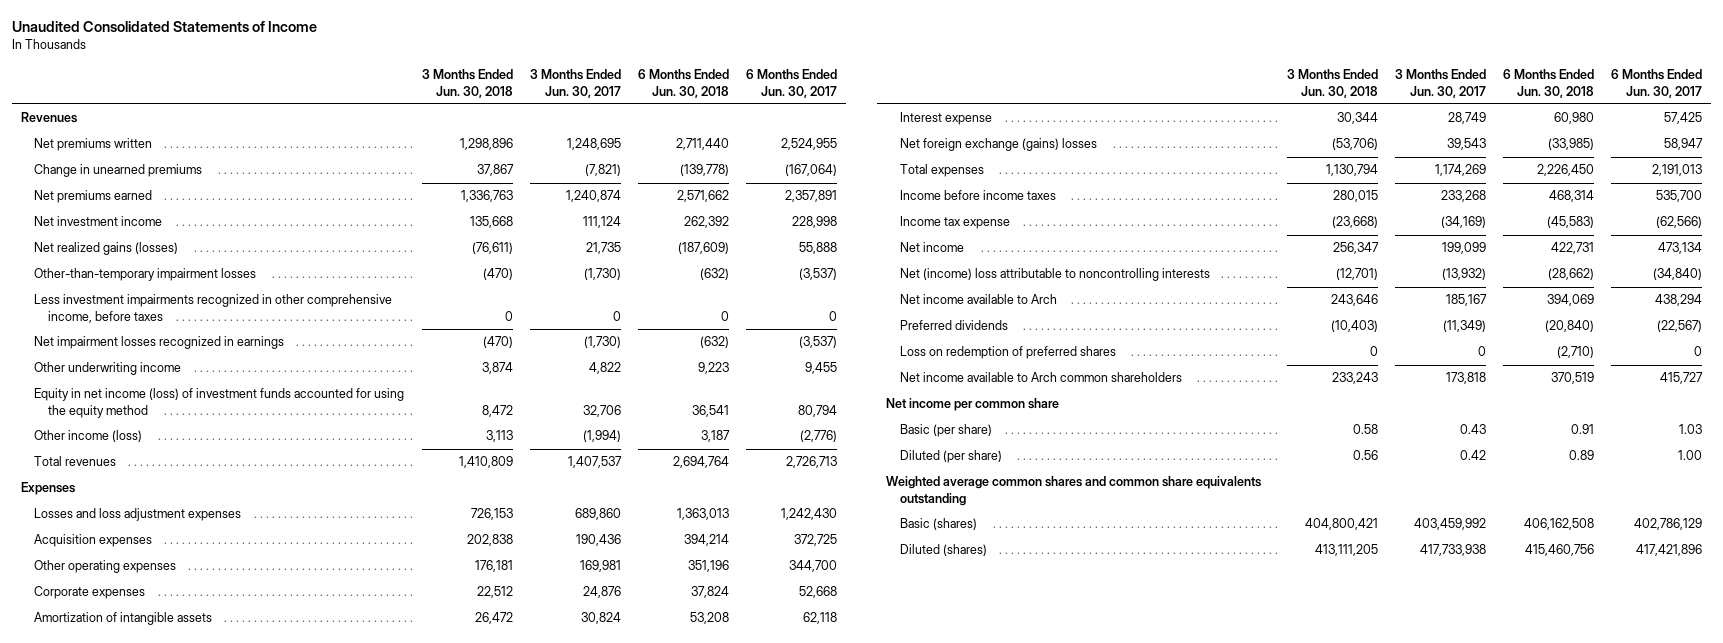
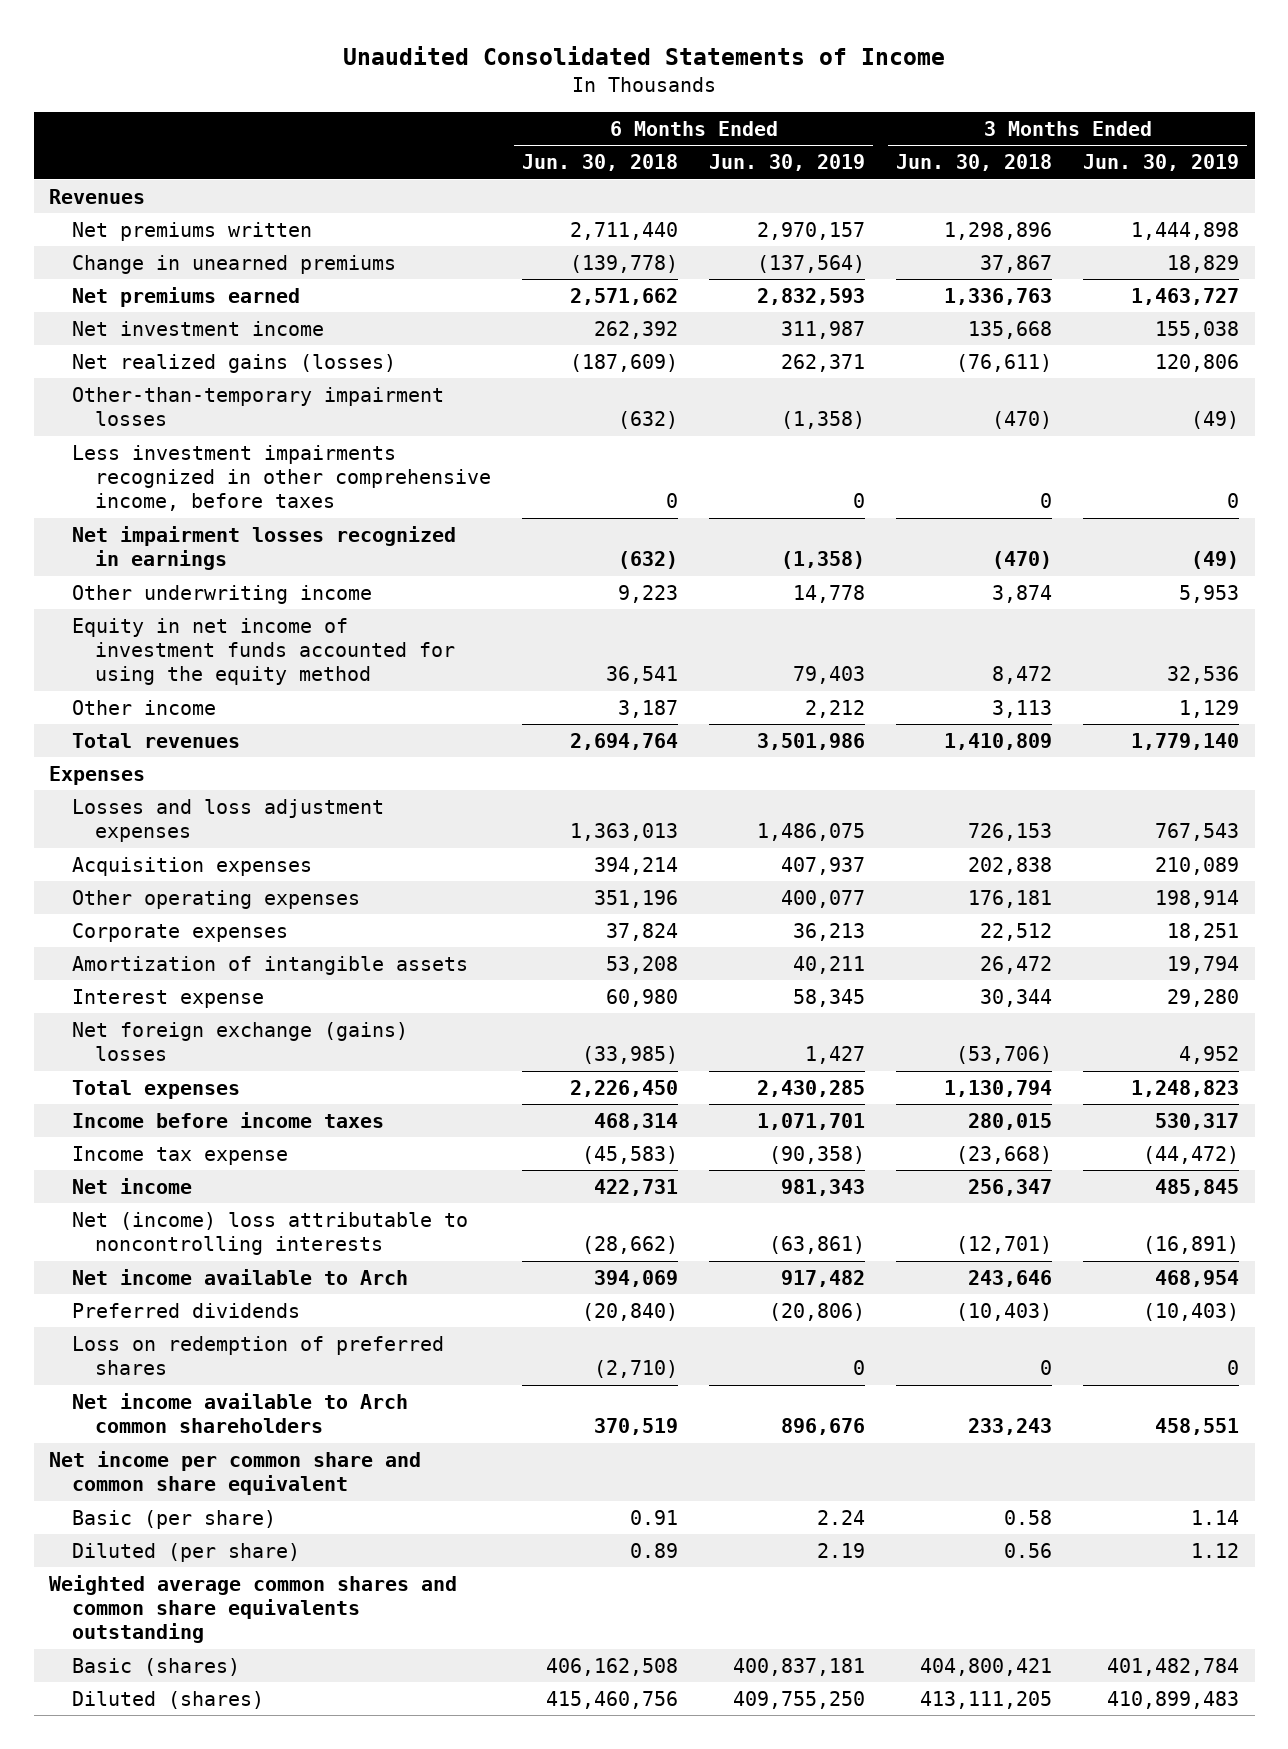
- | 3 Months Ended Jun. 30, 2018 | 3 Months Ended Jun. 30, 2017 | 6 Months Ended Jun. 30, 2018 | 6 Months Ended Jun. 30, 2017
+ | 6 Months Ended Jun. 30, 2018 | 6 Months Ended Jun. 30, 2019 | 3 Months Ended Jun. 30, 2018 | 3 Months Ended Jun. 30, 2019
- Equity in net income (loss) of investment funds accounted for using the equity method | 8,472 | 32,706 | 36,541 | 80,794
- Other income (loss) | 3,113 | (1,994) | 3,187 | (2,776)
+ Equity in net income of investment funds accounted for using the equity method | 36,541 | 79,403 | 8,472 | 32,536
+ Other income | 3,187 | 2,212 | 3,113 | 1,129
- Net income per common share
+ Net income per common share and common share equivalent

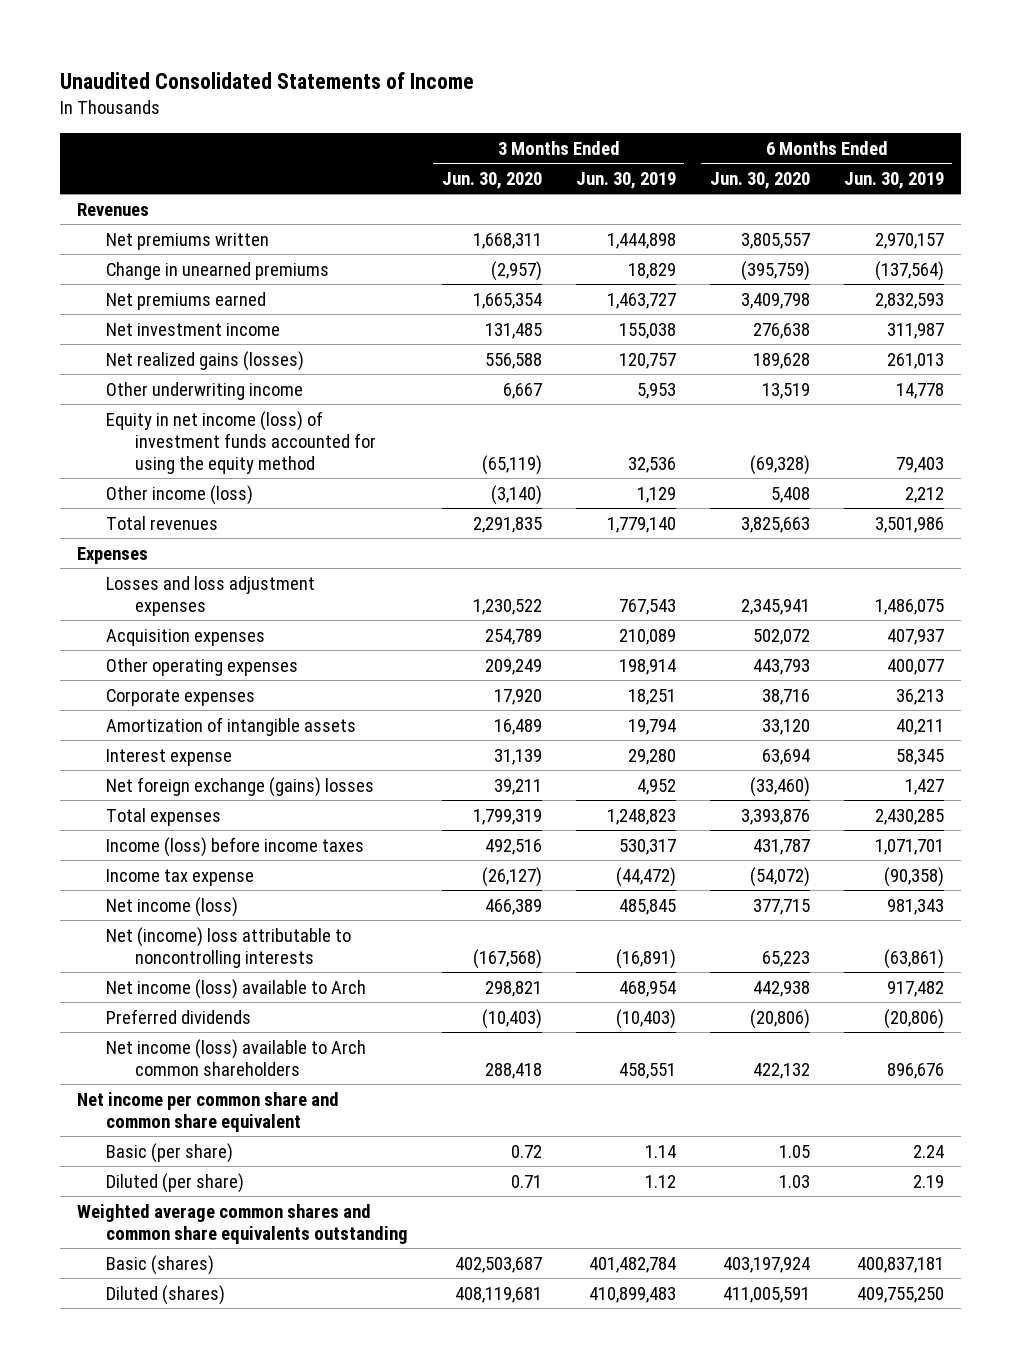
- | 6 Months Ended Jun. 30, 2018 | 6 Months Ended Jun. 30, 2019 | 3 Months Ended Jun. 30, 2018 | 3 Months Ended Jun. 30, 2019
+ | 3 Months Ended Jun. 30, 2020 | 3 Months Ended Jun. 30, 2019 | 6 Months Ended Jun. 30, 2020 | 6 Months Ended Jun. 30, 2019
- Net realized gains (losses) | (187,609) | 262,371 | (76,611) | 120,806
- Other-than-temporary impairment losses | (632) | (1,358) | (470) | (49)
- Less investment impairments recognized in other comprehensive income, before taxes | 0 | 0 | 0 | 0
- Net impairment losses recognized in earnings | (632) | (1,358) | (470) | (49)
+ Net realized gains (losses) | 556,588 | 120,757 | 189,628 | 261,013
- Equity in net income of investment funds accounted for using the equity method | 36,541 | 79,403 | 8,472 | 32,536
- Other income | 3,187 | 2,212 | 3,113 | 1,129
+ Equity in net income (loss) of investment funds accounted for using the equity method | (65,119) | 32,536 | (69,328) | 79,403
+ Other income (loss) | (3,140) | 1,129 | 5,408 | 2,212
- Income before income taxes | 468,314 | 1,071,701 | 280,015 | 530,317
+ Income (loss) before income taxes | 492,516 | 530,317 | 431,787 | 1,071,701
- Net income | 422,731 | 981,343 | 256,347 | 485,845
+ Net income (loss) | 466,389 | 485,845 | 377,715 | 981,343
- Net income available to Arch | 394,069 | 917,482 | 243,646 | 468,954
+ Net income (loss) available to Arch | 298,821 | 468,954 | 442,938 | 917,482
- Loss on redemption of preferred shares | (2,710) | 0 | 0 | 0
- Net income available to Arch common shareholders | 370,519 | 896,676 | 233,243 | 458,551
+ Net income (loss) available to Arch common shareholders | 288,418 | 458,551 | 422,132 | 896,676

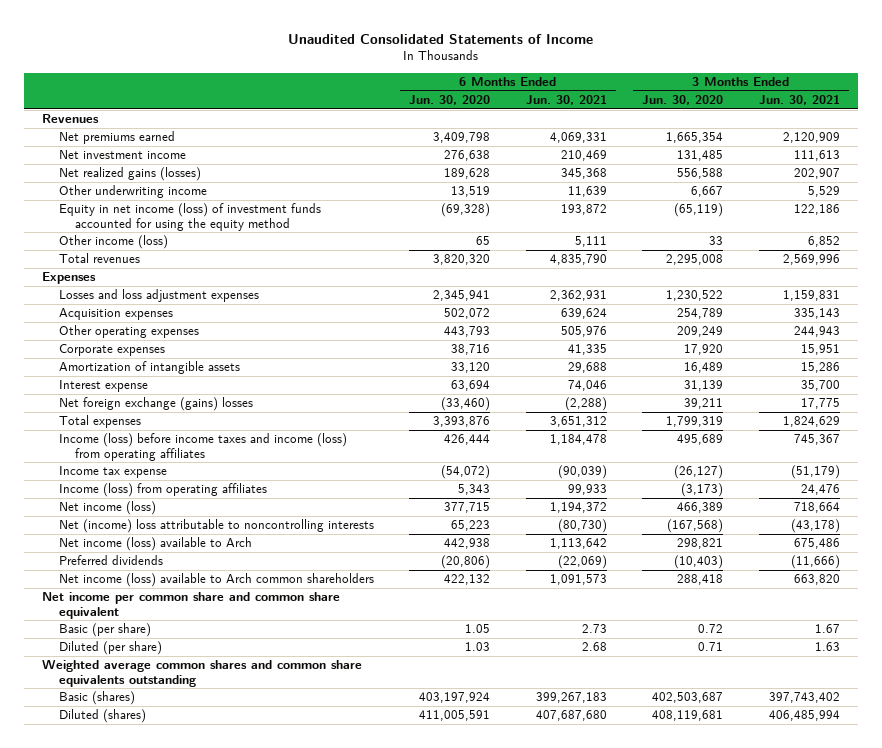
- | 3 Months Ended Jun. 30, 2020 | 3 Months Ended Jun. 30, 2019 | 6 Months Ended Jun. 30, 2020 | 6 Months Ended Jun. 30, 2019
+ | 6 Months Ended Jun. 30, 2020 | 6 Months Ended Jun. 30, 2021 | 3 Months Ended Jun. 30, 2020 | 3 Months Ended Jun. 30, 2021
- Net premiums written | 1,668,311 | 1,444,898 | 3,805,557 | 2,970,157
- Change in unearned premiums | (2,957) | 18,829 | (395,759) | (137,564)
- Other income (loss) | (3,140) | 1,129 | 5,408 | 2,212
- Total revenues | 2,291,835 | 1,779,140 | 3,825,663 | 3,501,986
+ Other income (loss) | 65 | 5,111 | 33 | 6,852
+ Total revenues | 3,820,320 | 4,835,790 | 2,295,008 | 2,569,996
- Income (loss) before income taxes | 492,516 | 530,317 | 431,787 | 1,071,701
+ Income (loss) before income taxes and income (loss) from operating affiliates | 426,444 | 1,184,478 | 495,689 | 745,367
+ Income (loss) from operating affiliates | 5,343 | 99,933 | (3,173) | 24,476

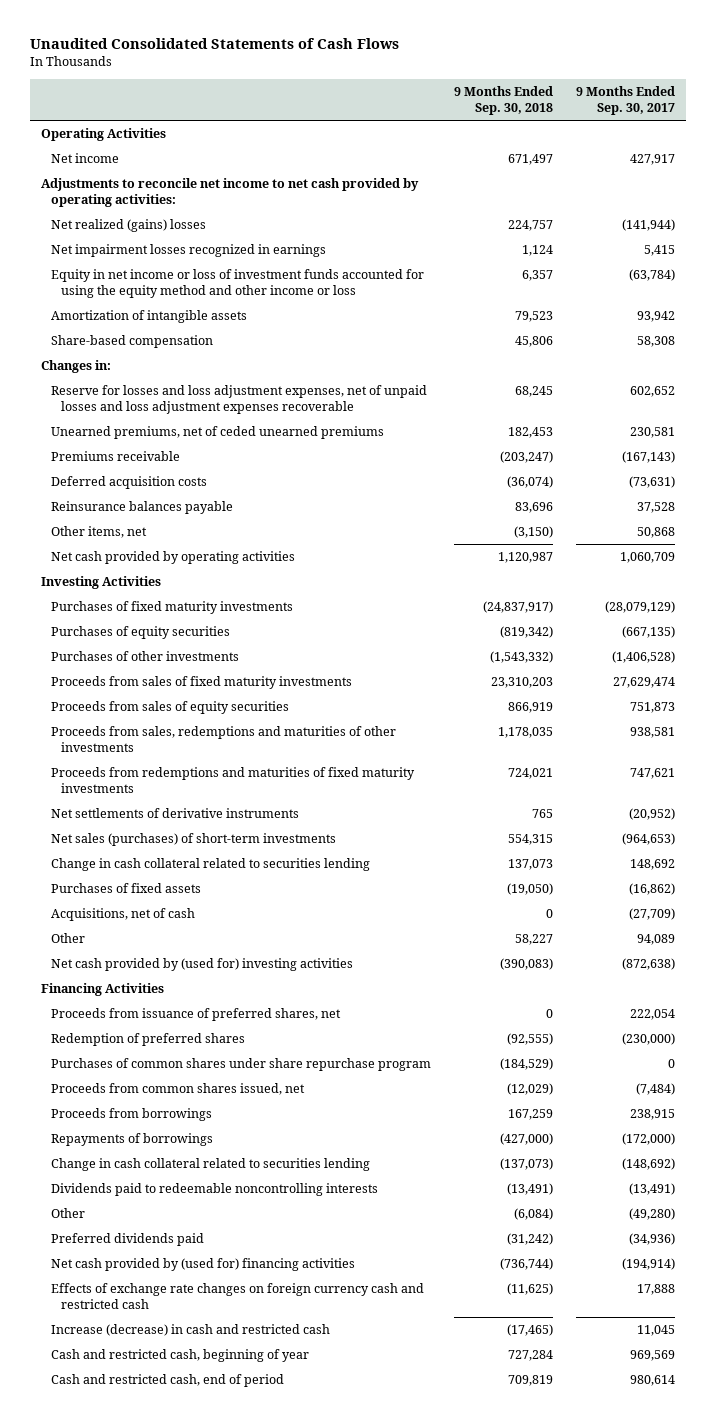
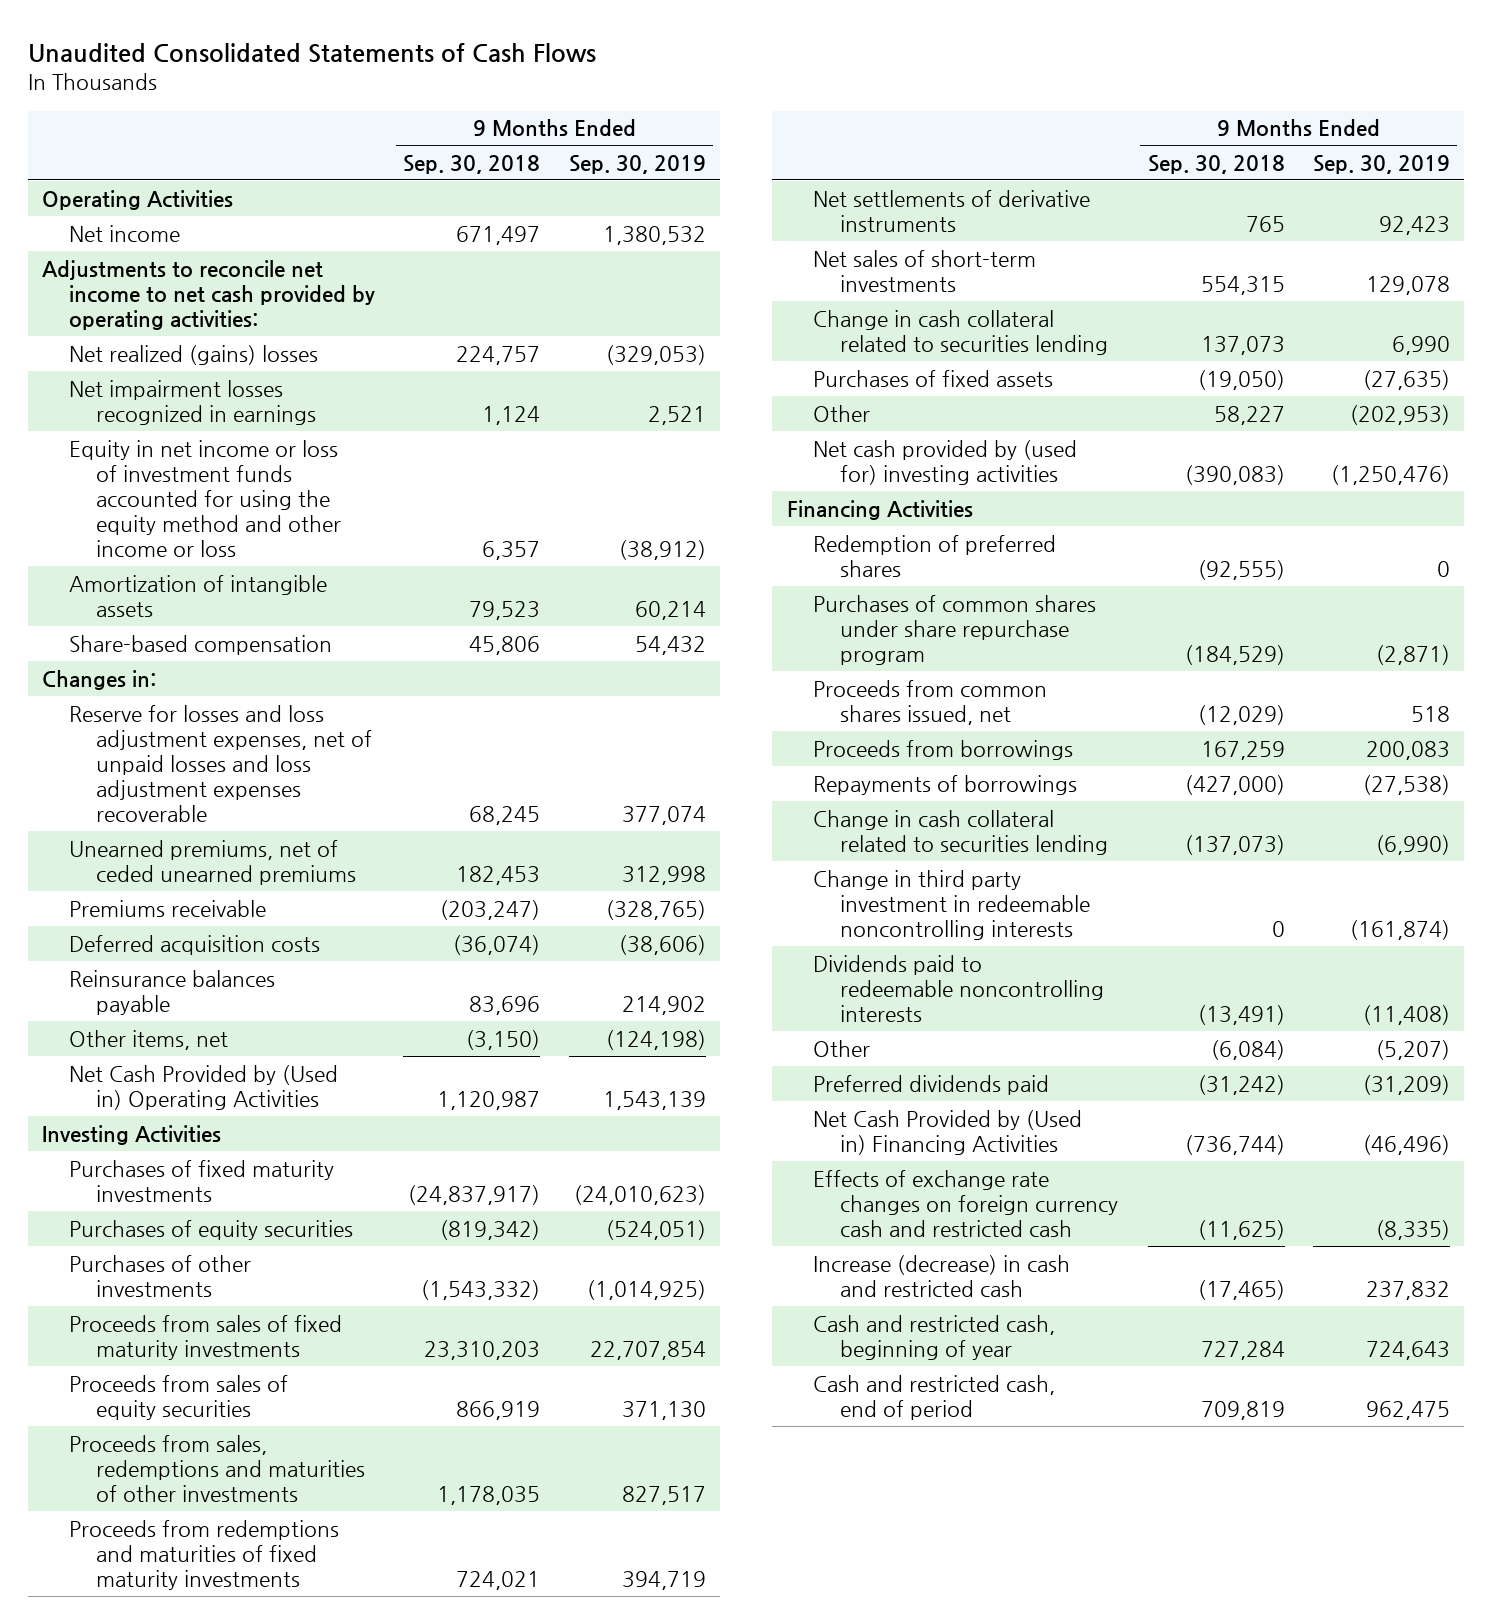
- | 9 Months Ended Sep. 30, 2018 | 9 Months Ended Sep. 30, 2017
+ | 9 Months Ended Sep. 30, 2018 | 9 Months Ended Sep. 30, 2019
- Net cash provided by operating activities | 1,120,987 | 1,060,709
+ Net Cash Provided by (Used in) Operating Activities | 1,120,987 | 1,543,139
- Net sales (purchases) of short-term investments | 554,315 | (964,653)
+ Net sales of short-term investments | 554,315 | 129,078
- Acquisitions, net of cash | 0 | (27,709)
- Proceeds from issuance of preferred shares, net | 0 | 222,054
+ Change in third party investment in redeemable noncontrolling interests | 0 | (161,874)
- Net cash provided by (used for) financing activities | (736,744) | (194,914)
+ Net Cash Provided by (Used in) Financing Activities | (736,744) | (46,496)

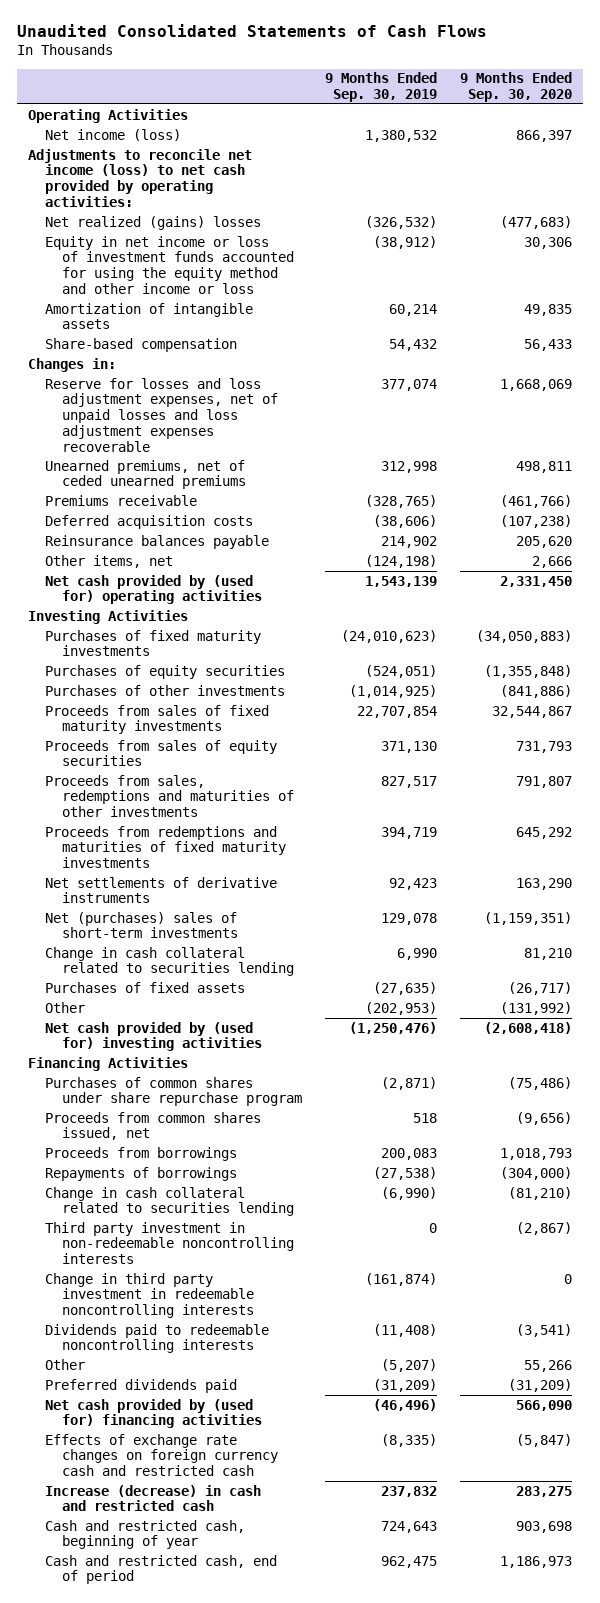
- | 9 Months Ended Sep. 30, 2018 | 9 Months Ended Sep. 30, 2019
+ | 9 Months Ended Sep. 30, 2019 | 9 Months Ended Sep. 30, 2020
- Net income | 671,497 | 1,380,532
- Adjustments to reconcile net income to net cash provided by operating activities:
- Net realized (gains) losses | 224,757 | (329,053)
- Net impairment losses recognized in earnings | 1,124 | 2,521
+ Net income (loss) | 1,380,532 | 866,397
+ Adjustments to reconcile net income (loss) to net cash provided by operating activities:
+ Net realized (gains) losses | (326,532) | (477,683)
- Net Cash Provided by (Used in) Operating Activities | 1,120,987 | 1,543,139
+ Net cash provided by (used for) operating activities | 1,543,139 | 2,331,450
- Net sales of short-term investments | 554,315 | 129,078
+ Net (purchases) sales of short-term investments | 129,078 | (1,159,351)
- Redemption of preferred shares | (92,555) | 0
+ Third party investment in non-redeemable noncontrolling interests | 0 | (2,867)
- Net Cash Provided by (Used in) Financing Activities | (736,744) | (46,496)
+ Net cash provided by (used for) financing activities | (46,496) | 566,090

